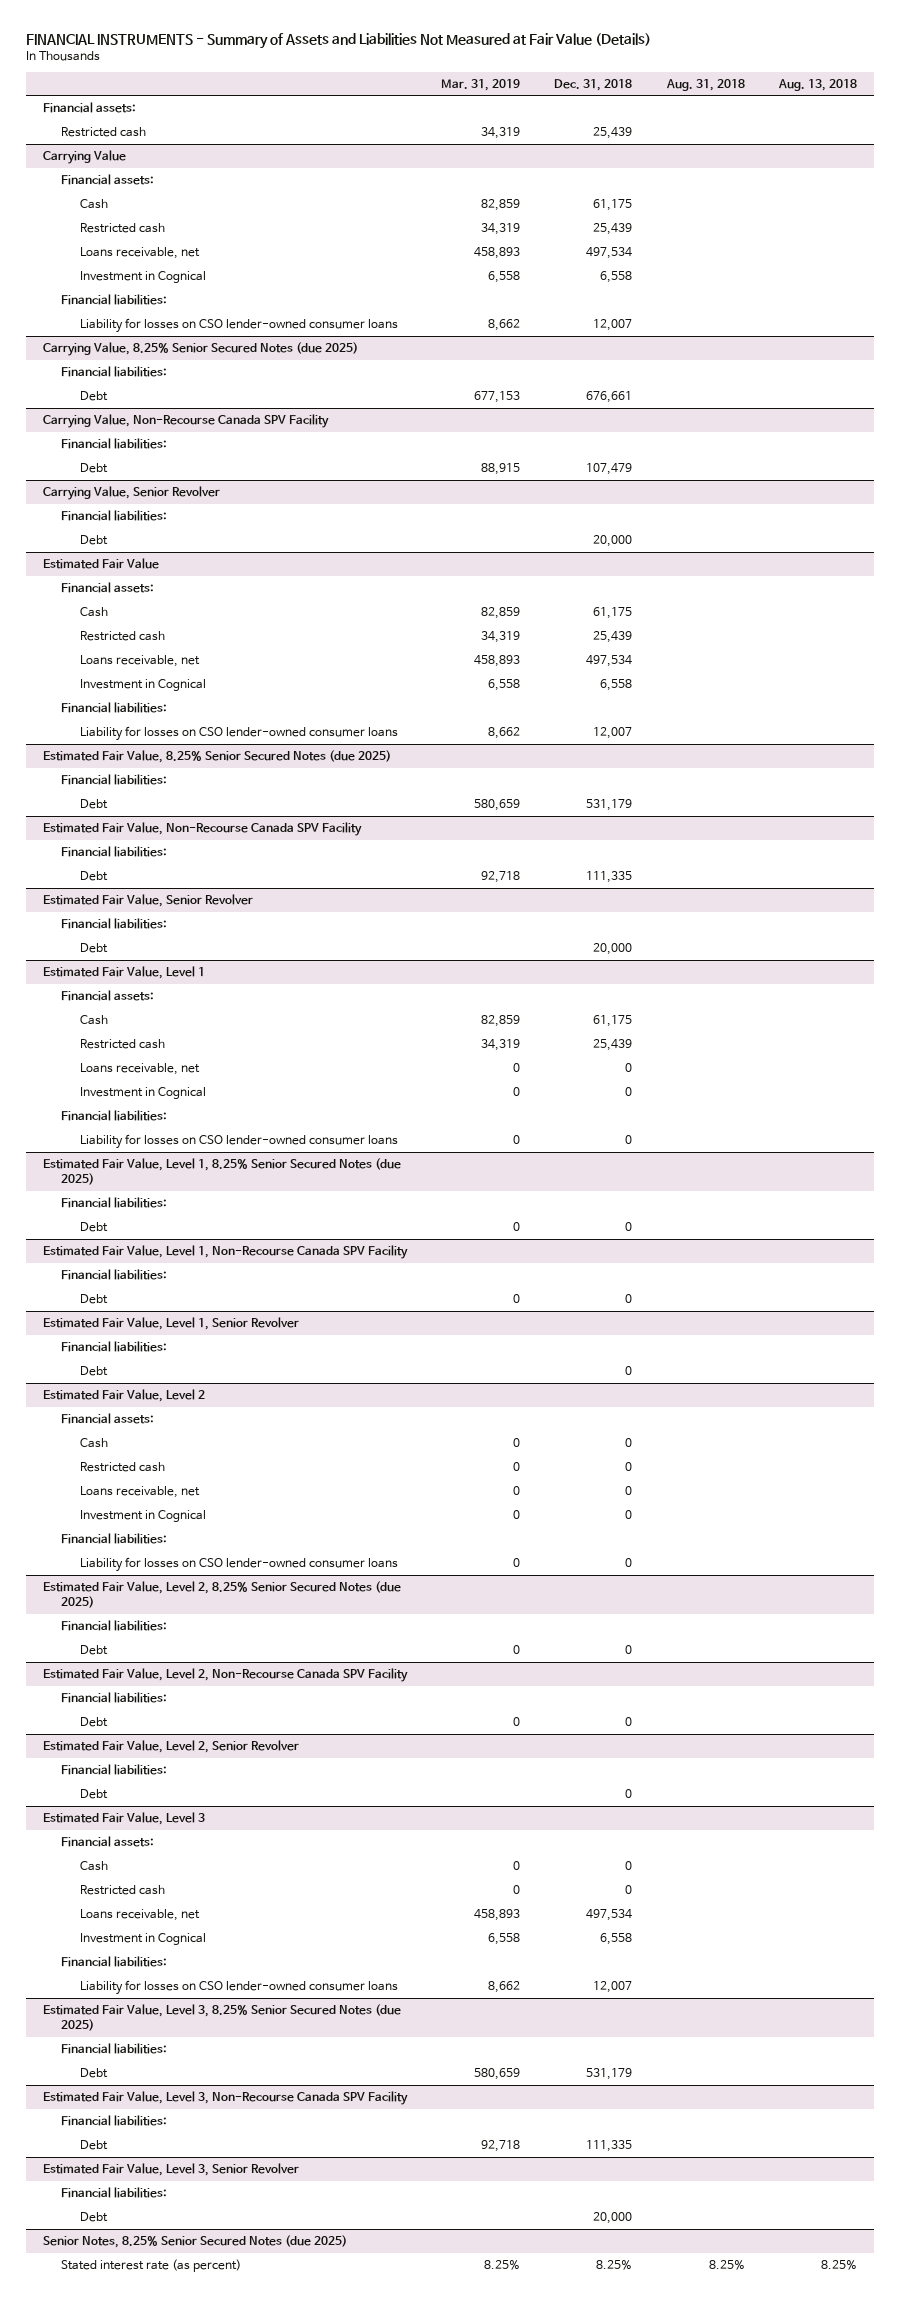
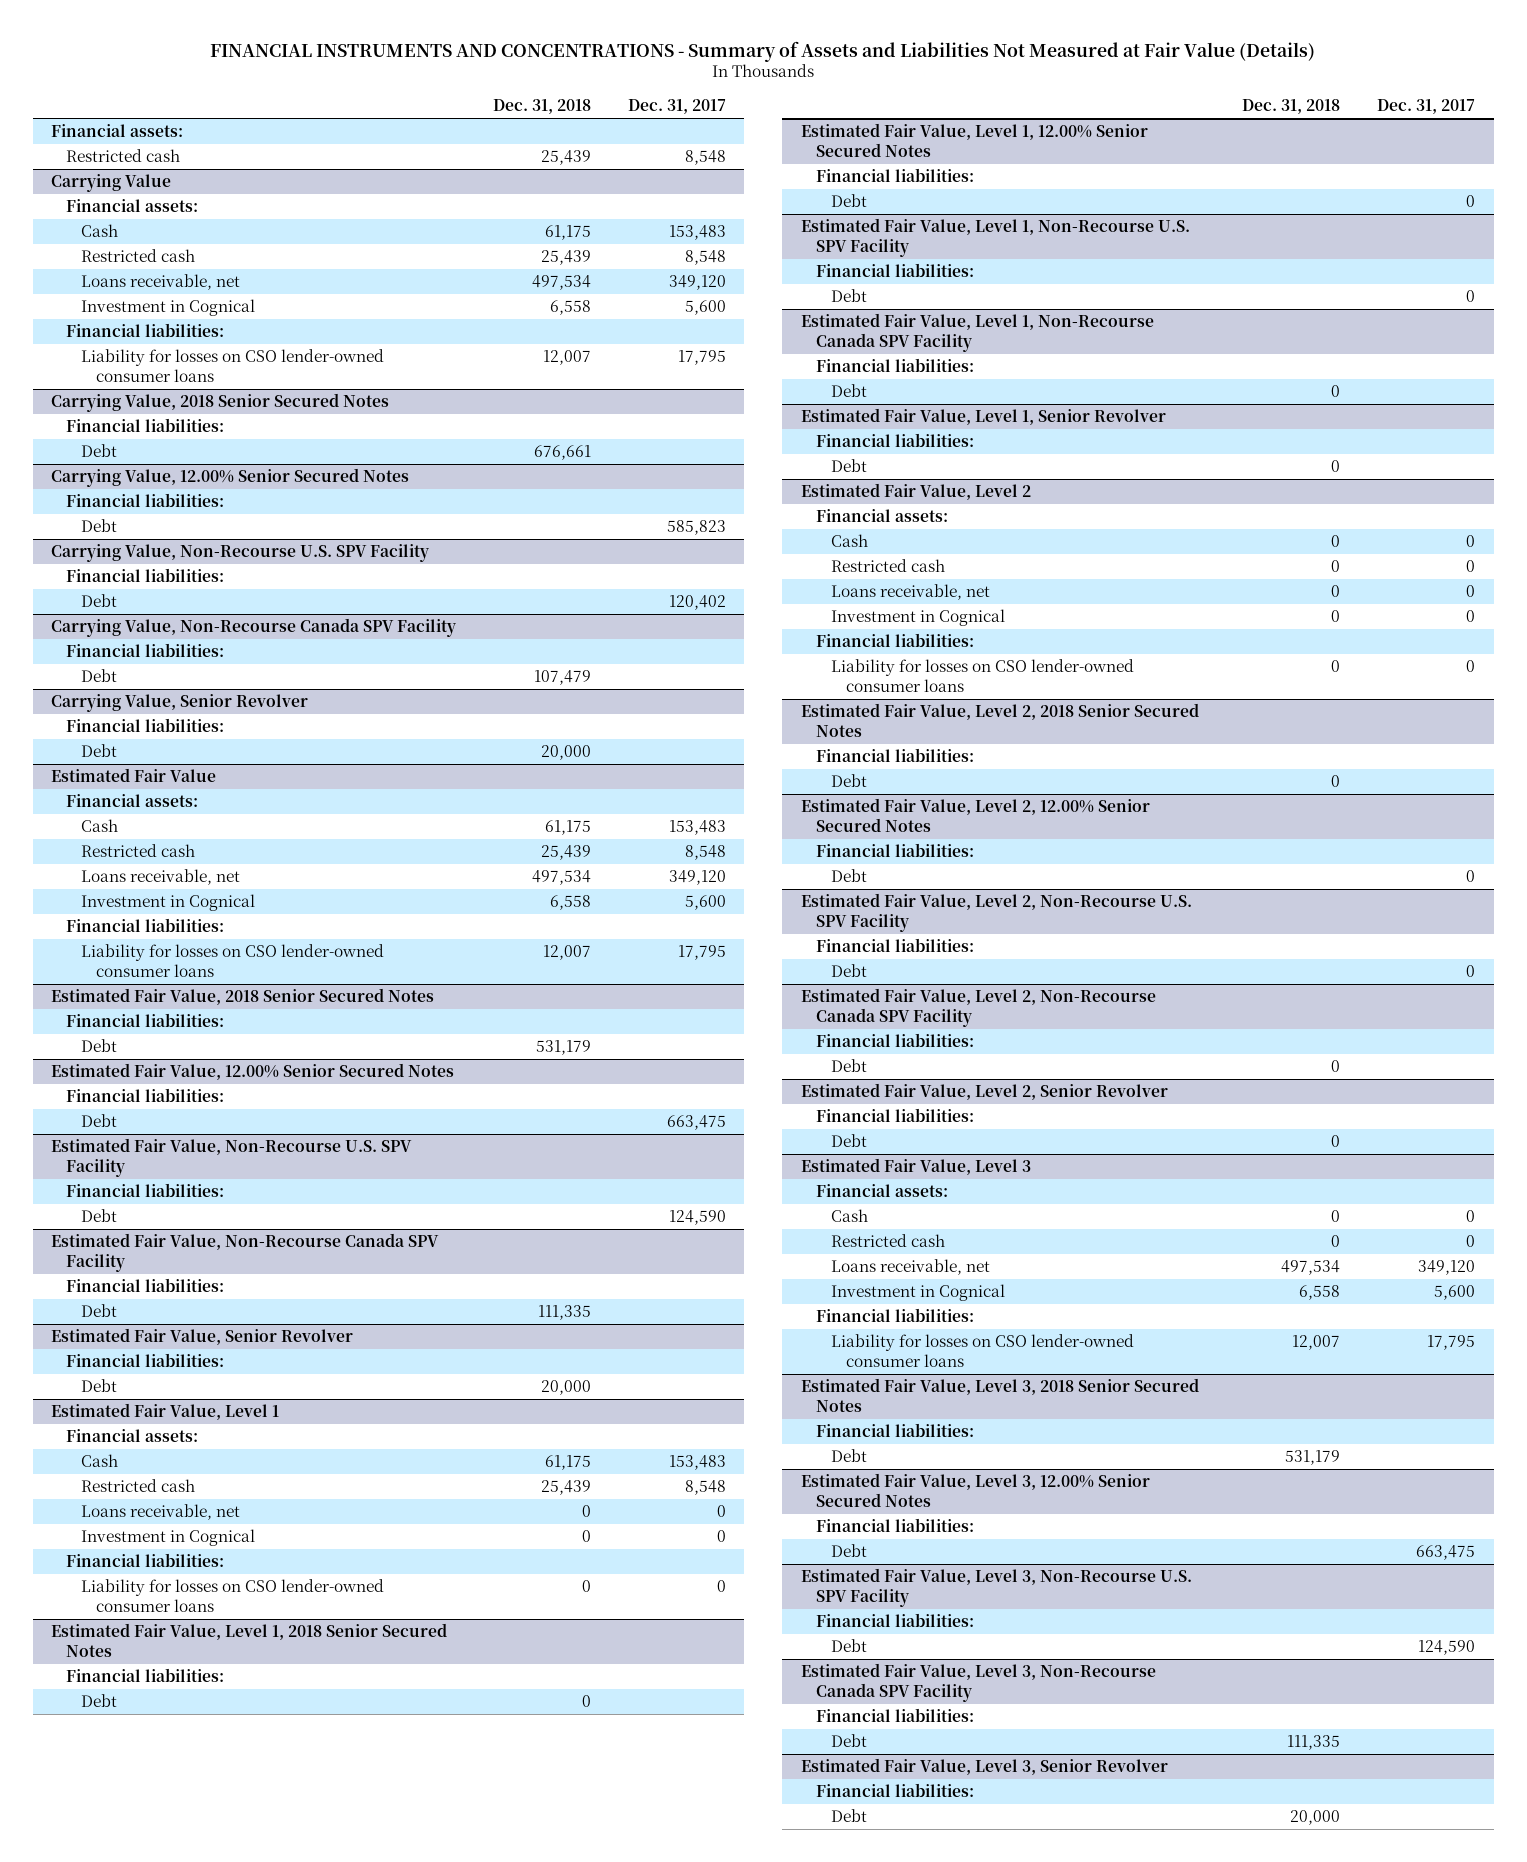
- FINANCIAL INSTRUMENTS - Summary of Assets and Liabilities Not Measured at Fair Value (Details)
+ FINANCIAL INSTRUMENTS AND CONCENTRATIONS - Summary of Assets and Liabilities Not Measured at Fair Value (Details)
- | Mar. 31, 2019 | Dec. 31, 2018 | Aug. 31, 2018 | Aug. 13, 2018
+ | Dec. 31, 2018 | Dec. 31, 2017
- Carrying Value, 8.25% Senior Secured Notes (due 2025)
+ Carrying Value, 2018 Senior Secured Notes
+ Carrying Value, 12.00% Senior Secured Notes
+ Financial liabilities:
+ Debt | | 585,823
+ Carrying Value, Non-Recourse U.S. SPV Facility
+ Financial liabilities:
+ Debt | | 120,402
- Estimated Fair Value, 8.25% Senior Secured Notes (due 2025)
+ Estimated Fair Value, 2018 Senior Secured Notes
+ Estimated Fair Value, 12.00% Senior Secured Notes
+ Financial liabilities:
+ Debt | | 663,475
+ Estimated Fair Value, Non-Recourse U.S. SPV Facility
+ Financial liabilities:
+ Debt | | 124,590
- Estimated Fair Value, Level 1, 8.25% Senior Secured Notes (due 2025)
+ Estimated Fair Value, Level 1, 2018 Senior Secured Notes
+ Estimated Fair Value, Level 1, 12.00% Senior Secured Notes
+ Financial liabilities:
+ Debt | | 0
+ Estimated Fair Value, Level 1, Non-Recourse U.S. SPV Facility
+ Financial liabilities:
+ Debt | | 0
- Estimated Fair Value, Level 2, 8.25% Senior Secured Notes (due 2025)
+ Estimated Fair Value, Level 2, 2018 Senior Secured Notes
+ Estimated Fair Value, Level 2, 12.00% Senior Secured Notes
+ Financial liabilities:
+ Debt | | 0
+ Estimated Fair Value, Level 2, Non-Recourse U.S. SPV Facility
+ Financial liabilities:
+ Debt | | 0
- Estimated Fair Value, Level 3, 8.25% Senior Secured Notes (due 2025)
+ Estimated Fair Value, Level 3, 2018 Senior Secured Notes
+ Estimated Fair Value, Level 3, 12.00% Senior Secured Notes
+ Financial liabilities:
+ Debt | | 663,475
+ Estimated Fair Value, Level 3, Non-Recourse U.S. SPV Facility
+ Financial liabilities:
+ Debt | | 124,590
- Senior Notes, 8.25% Senior Secured Notes (due 2025)
- Stated interest rate (as percent) | 8.25% | 8.25% | 8.25% | 8.25%

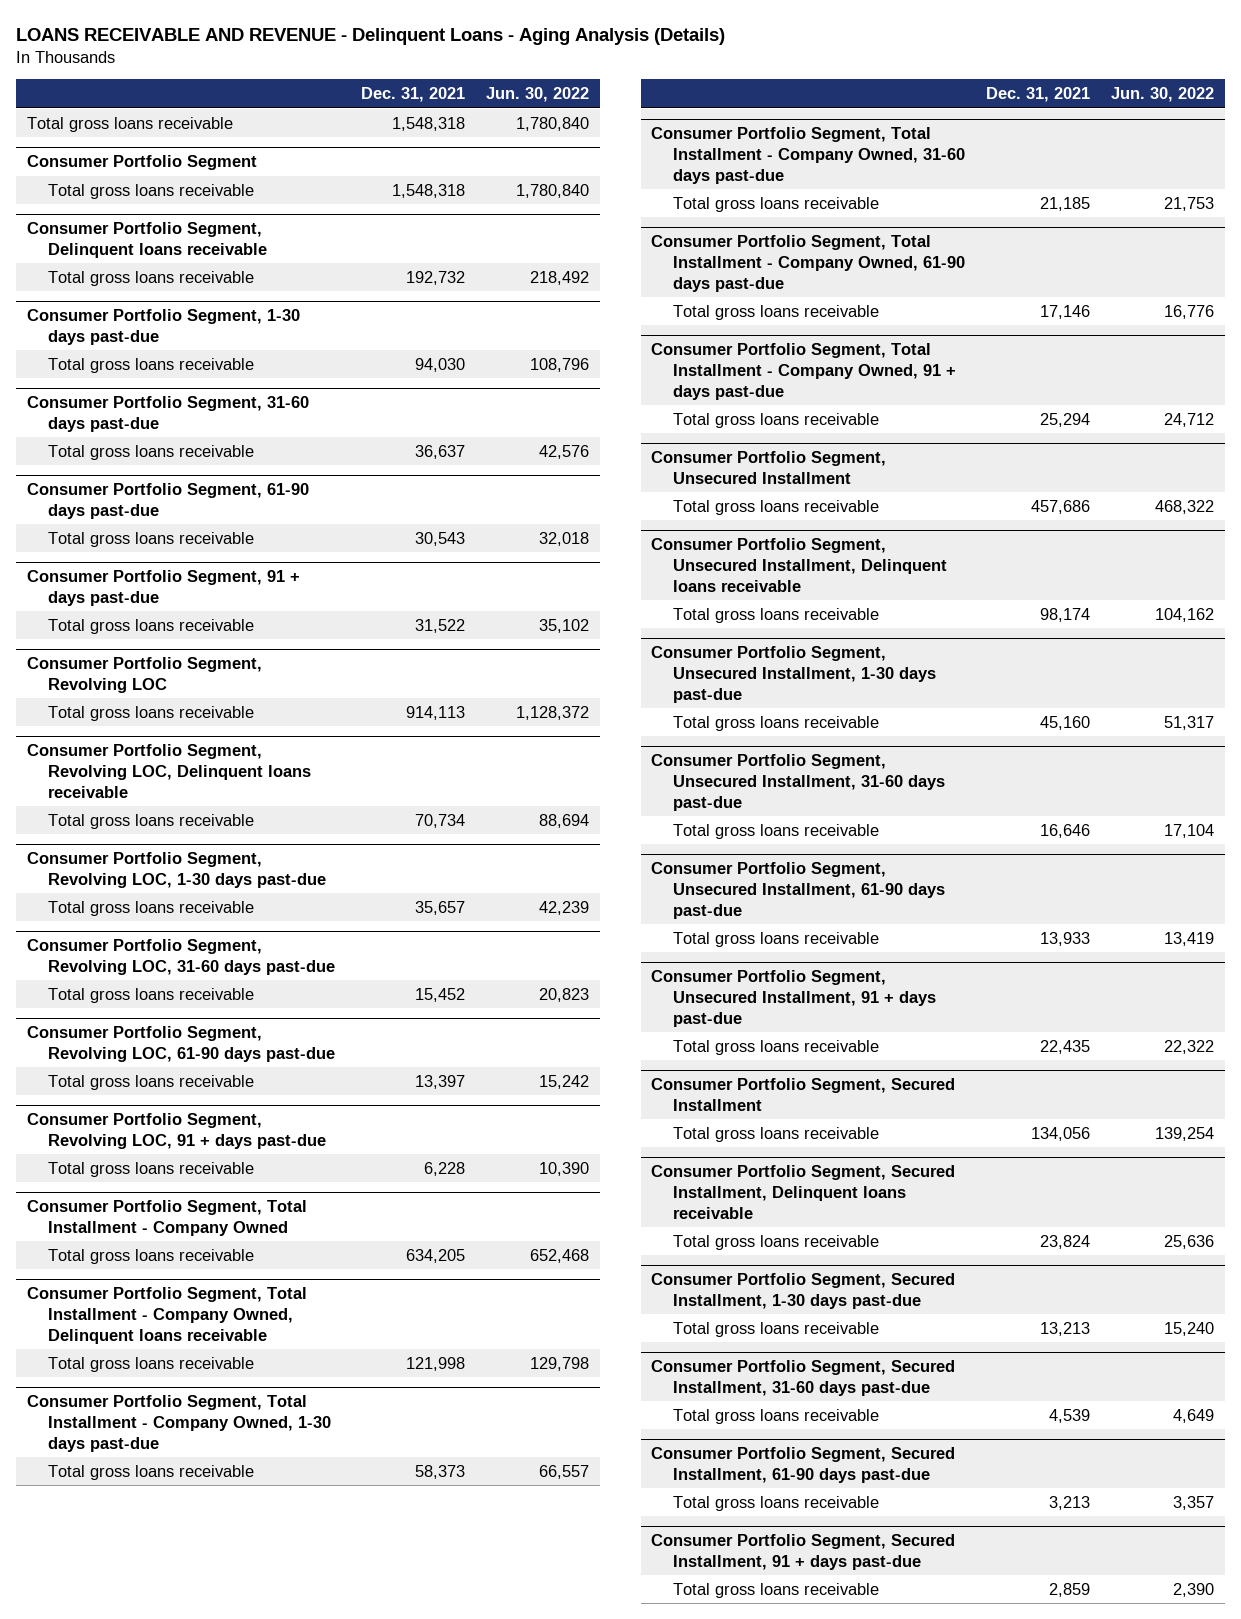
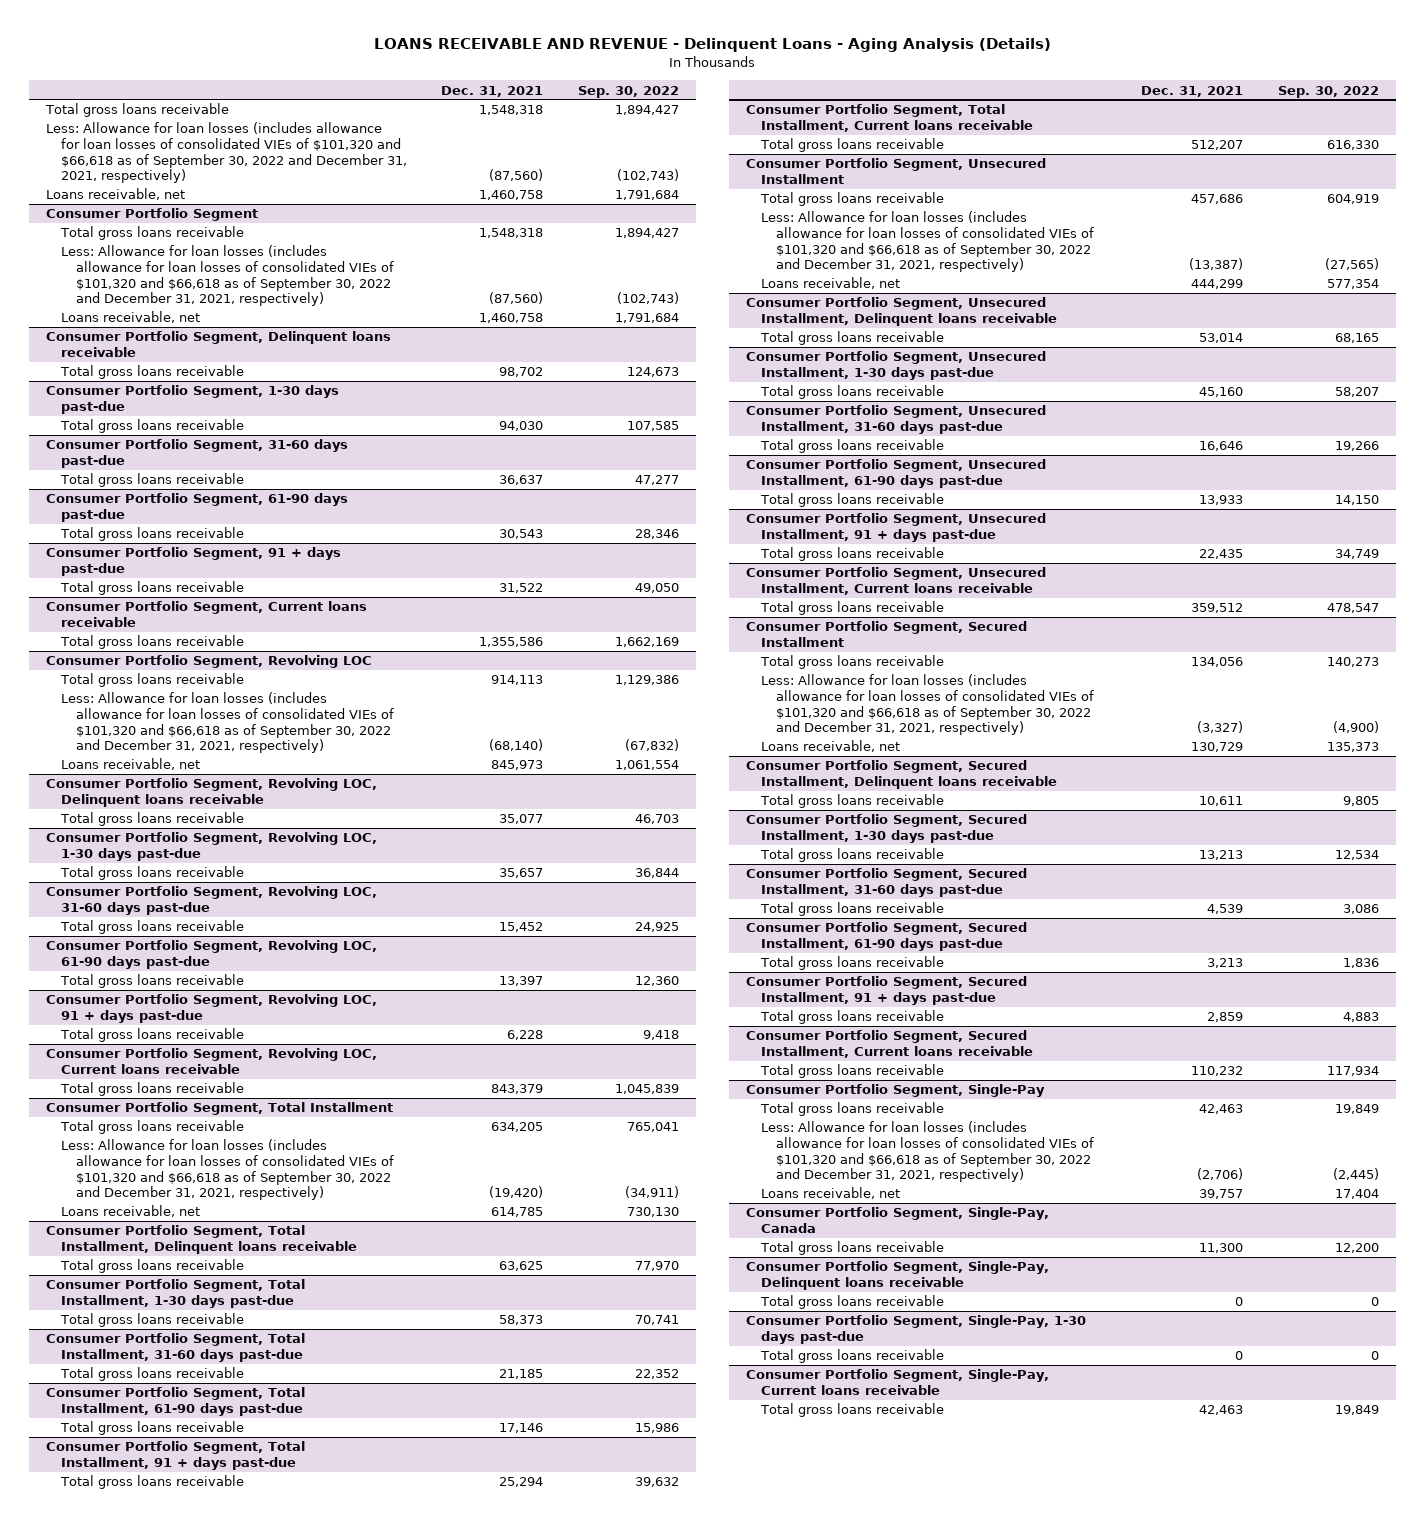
- | Dec. 31, 2021 | Jun. 30, 2022
+ | Dec. 31, 2021 | Sep. 30, 2022
+ Less: Allowance for loan losses (includes allowance for loan losses of consolidated VIEs of $101,320 and $66,618 as of September 30, 2022 and December 31, 2021, respectively) | (87,560) | (102,743)
+ Loans receivable, net | 1,460,758 | 1,791,684
@ Consumer Portfolio Segment
+ Less: Allowance for loan losses (includes allowance for loan losses of consolidated VIEs of $101,320 and $66,618 as of September 30, 2022 and December 31, 2021, respectively) | (87,560) | (102,743)
+ Loans receivable, net | 1,460,758 | 1,791,684
@ Consumer Portfolio Segment, Delinquent loans receivable
- Total gross loans receivable | 192,732 | 218,492
+ Total gross loans receivable | 98,702 | 124,673
+ Consumer Portfolio Segment, Current loans receivable
+ Total gross loans receivable | 1,355,586 | 1,662,169
@ Consumer Portfolio Segment, Revolving LOC
+ Less: Allowance for loan losses (includes allowance for loan losses of consolidated VIEs of $101,320 and $66,618 as of September 30, 2022 and December 31, 2021, respectively) | (68,140) | (67,832)
+ Loans receivable, net | 845,973 | 1,061,554
@ Consumer Portfolio Segment, Revolving LOC, Delinquent loans receivable
- Total gross loans receivable | 70,734 | 88,694
+ Total gross loans receivable | 35,077 | 46,703
- Consumer Portfolio Segment, Total Installment - Company Owned
+ Consumer Portfolio Segment, Revolving LOC, Current loans receivable
+ Total gross loans receivable | 843,379 | 1,045,839
+ Consumer Portfolio Segment, Total Installment
- Consumer Portfolio Segment, Total Installment - Company Owned, Delinquent loans receivable
- Total gross loans receivable | 121,998 | 129,798
- Consumer Portfolio Segment, Total Installment - Company Owned, 1-30 days past-due
+ Less: Allowance for loan losses (includes allowance for loan losses of consolidated VIEs of $101,320 and $66,618 as of September 30, 2022 and December 31, 2021, respectively) | (19,420) | (34,911)
+ Loans receivable, net | 614,785 | 730,130
+ Consumer Portfolio Segment, Total Installment, Delinquent loans receivable
+ Total gross loans receivable | 63,625 | 77,970
+ Consumer Portfolio Segment, Total Installment, 1-30 days past-due
- Consumer Portfolio Segment, Total Installment - Company Owned, 31-60 days past-due
+ Consumer Portfolio Segment, Total Installment, 31-60 days past-due
- Consumer Portfolio Segment, Total Installment - Company Owned, 61-90 days past-due
+ Consumer Portfolio Segment, Total Installment, 61-90 days past-due
- Consumer Portfolio Segment, Total Installment - Company Owned, 91 + days past-due
+ Consumer Portfolio Segment, Total Installment, 91 + days past-due
+ Consumer Portfolio Segment, Total Installment, Current loans receivable
+ Total gross loans receivable | 512,207 | 616,330
@ Consumer Portfolio Segment, Unsecured Installment
+ Less: Allowance for loan losses (includes allowance for loan losses of consolidated VIEs of $101,320 and $66,618 as of September 30, 2022 and December 31, 2021, respectively) | (13,387) | (27,565)
+ Loans receivable, net | 444,299 | 577,354
@ Consumer Portfolio Segment, Unsecured Installment, Delinquent loans receivable
- Total gross loans receivable | 98,174 | 104,162
+ Total gross loans receivable | 53,014 | 68,165
+ Consumer Portfolio Segment, Unsecured Installment, Current loans receivable
+ Total gross loans receivable | 359,512 | 478,547
@ Consumer Portfolio Segment, Secured Installment
+ Less: Allowance for loan losses (includes allowance for loan losses of consolidated VIEs of $101,320 and $66,618 as of September 30, 2022 and December 31, 2021, respectively) | (3,327) | (4,900)
+ Loans receivable, net | 130,729 | 135,373
@ Consumer Portfolio Segment, Secured Installment, Delinquent loans receivable
- Total gross loans receivable | 23,824 | 25,636
+ Total gross loans receivable | 10,611 | 9,805
+ Consumer Portfolio Segment, Secured Installment, Current loans receivable
+ Total gross loans receivable | 110,232 | 117,934
+ Consumer Portfolio Segment, Single-Pay
+ Total gross loans receivable | 42,463 | 19,849
+ Less: Allowance for loan losses (includes allowance for loan losses of consolidated VIEs of $101,320 and $66,618 as of September 30, 2022 and December 31, 2021, respectively) | (2,706) | (2,445)
+ Loans receivable, net | 39,757 | 17,404
+ Consumer Portfolio Segment, Single-Pay, Canada
+ Total gross loans receivable | 11,300 | 12,200
+ Consumer Portfolio Segment, Single-Pay, Delinquent loans receivable
+ Total gross loans receivable | 0 | 0
+ Consumer Portfolio Segment, Single-Pay, 1-30 days past-due
+ Total gross loans receivable | 0 | 0
+ Consumer Portfolio Segment, Single-Pay, Current loans receivable
+ Total gross loans receivable | 42,463 | 19,849

